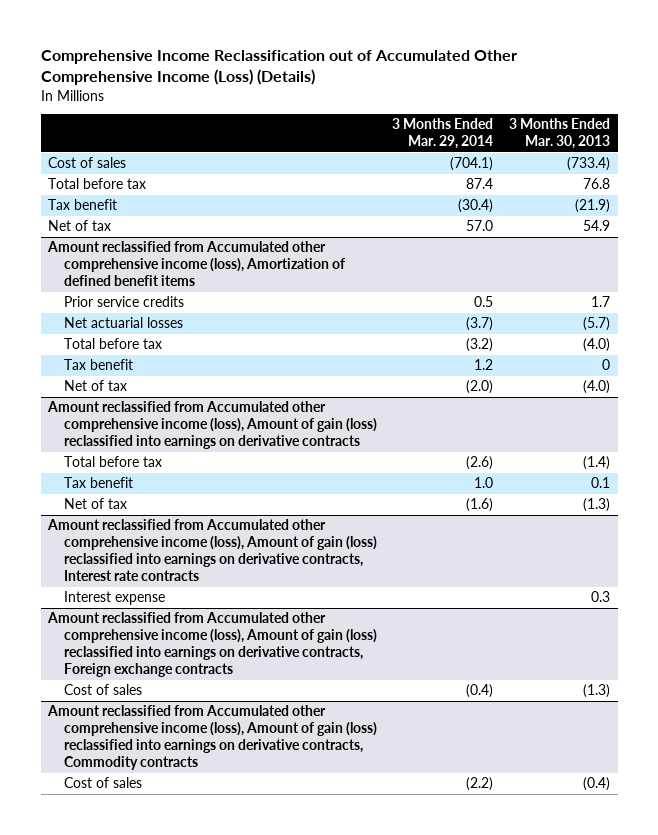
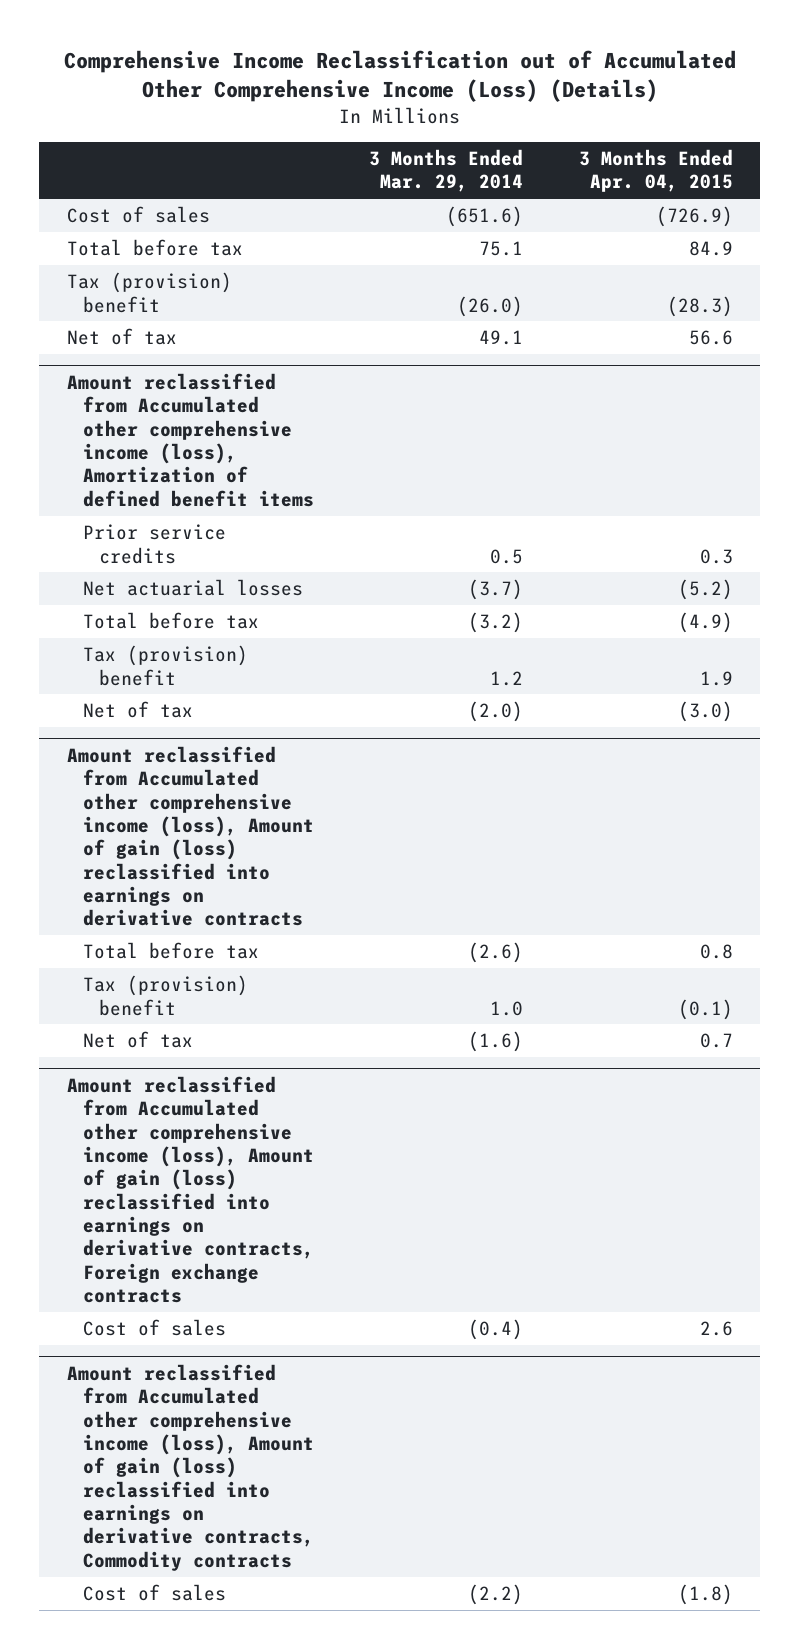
- | 3 Months Ended Mar. 29, 2014 | 3 Months Ended Mar. 30, 2013
+ | 3 Months Ended Mar. 29, 2014 | 3 Months Ended Apr. 04, 2015
- Cost of sales | (704.1) | (733.4)
- Total before tax | 87.4 | 76.8
- Tax benefit | (30.4) | (21.9)
- Net of tax | 57.0 | 54.9
+ Cost of sales | (651.6) | (726.9)
+ Total before tax | 75.1 | 84.9
+ Tax (provision) benefit | (26.0) | (28.3)
+ Net of tax | 49.1 | 56.6
@ Amount reclassified from Accumulated other comprehensive income (loss), Amortization of defined benefit items
- Tax benefit | 1.2 | 0
+ Tax (provision) benefit | 1.2 | 1.9
@ Amount reclassified from Accumulated other comprehensive income (loss), Amount of gain (loss) reclassified into earnings on derivative contracts
- Tax benefit | 1.0 | 0.1
+ Tax (provision) benefit | 1.0 | (0.1)
- Amount reclassified from Accumulated other comprehensive income (loss), Amount of gain (loss) reclassified into earnings on derivative contracts, Interest rate contracts
- Interest expense | | 0.3

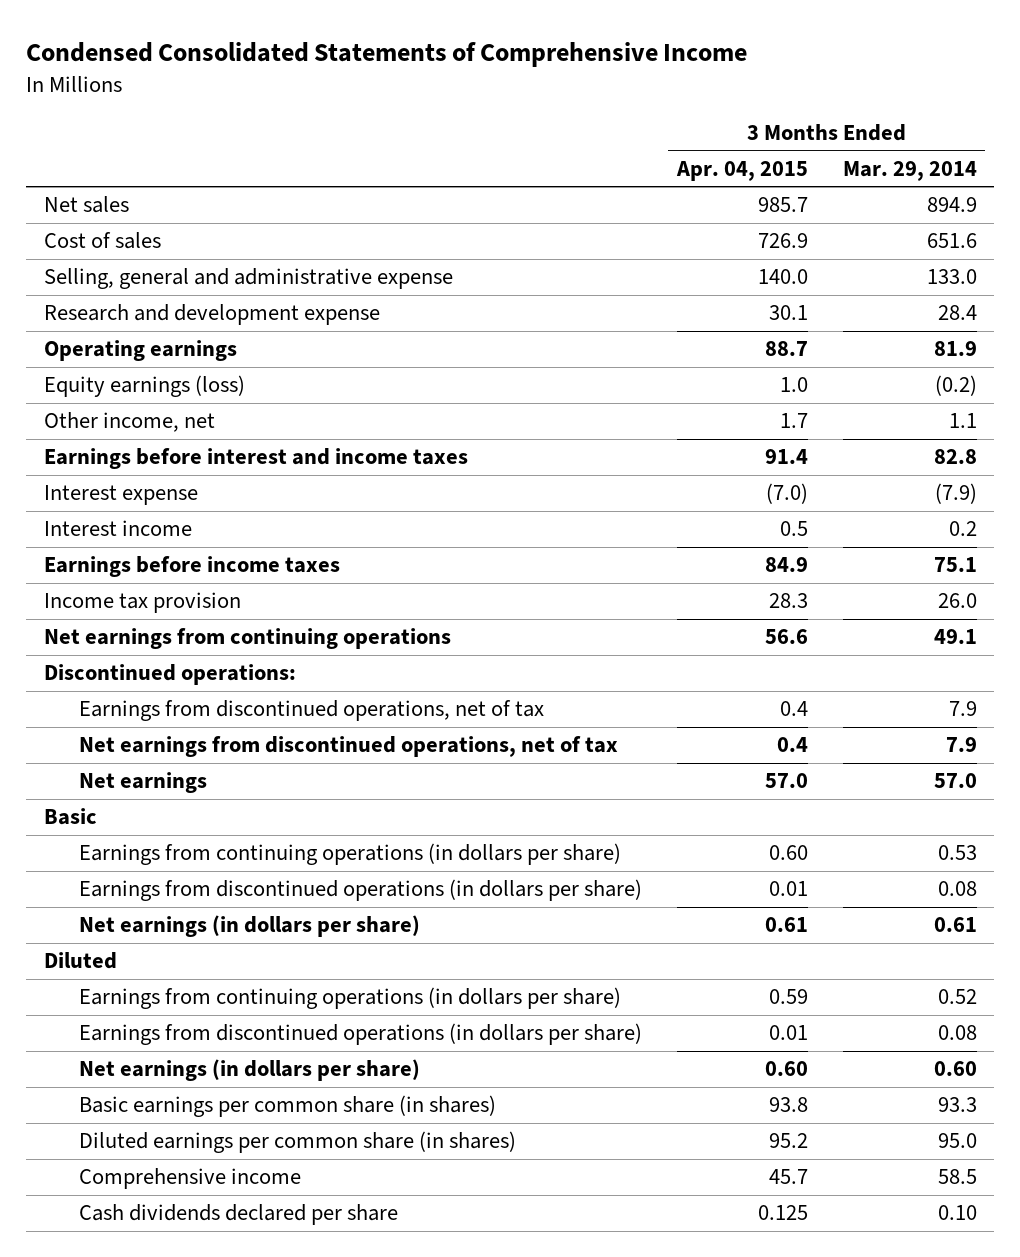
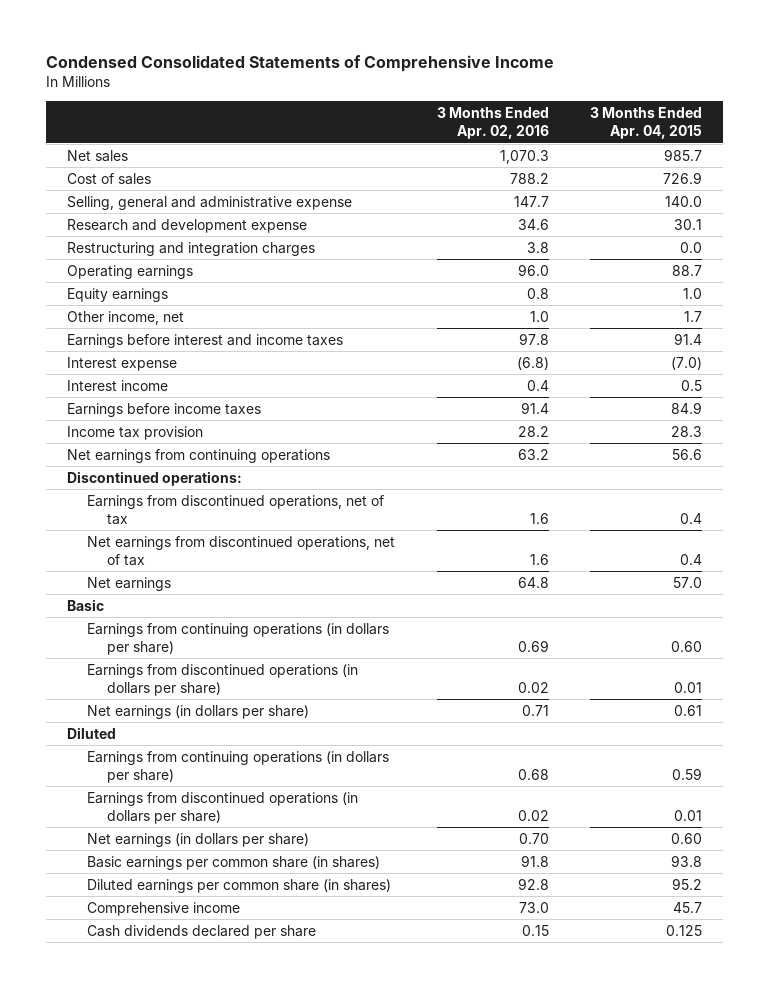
- | 3 Months Ended Apr. 04, 2015 | 3 Months Ended Mar. 29, 2014
+ | 3 Months Ended Apr. 02, 2016 | 3 Months Ended Apr. 04, 2015
+ Restructuring and integration charges | 3.8 | 0.0
- Equity earnings (loss) | 1.0 | (0.2)
+ Equity earnings | 0.8 | 1.0

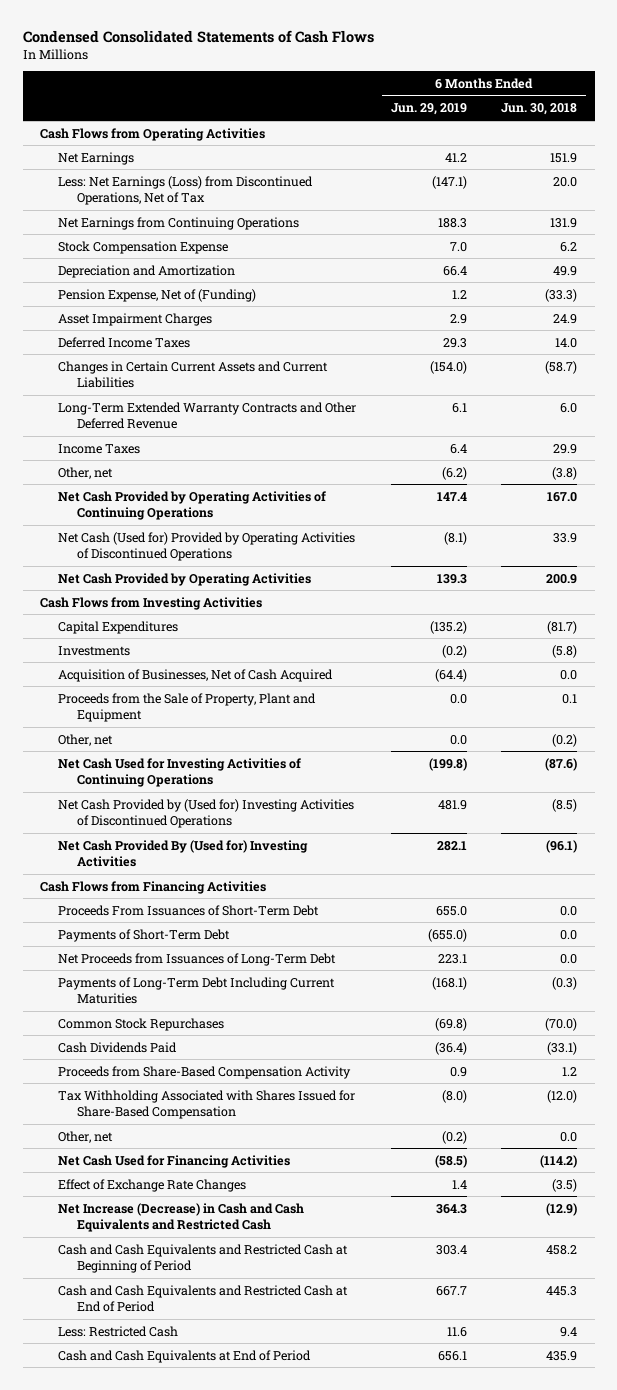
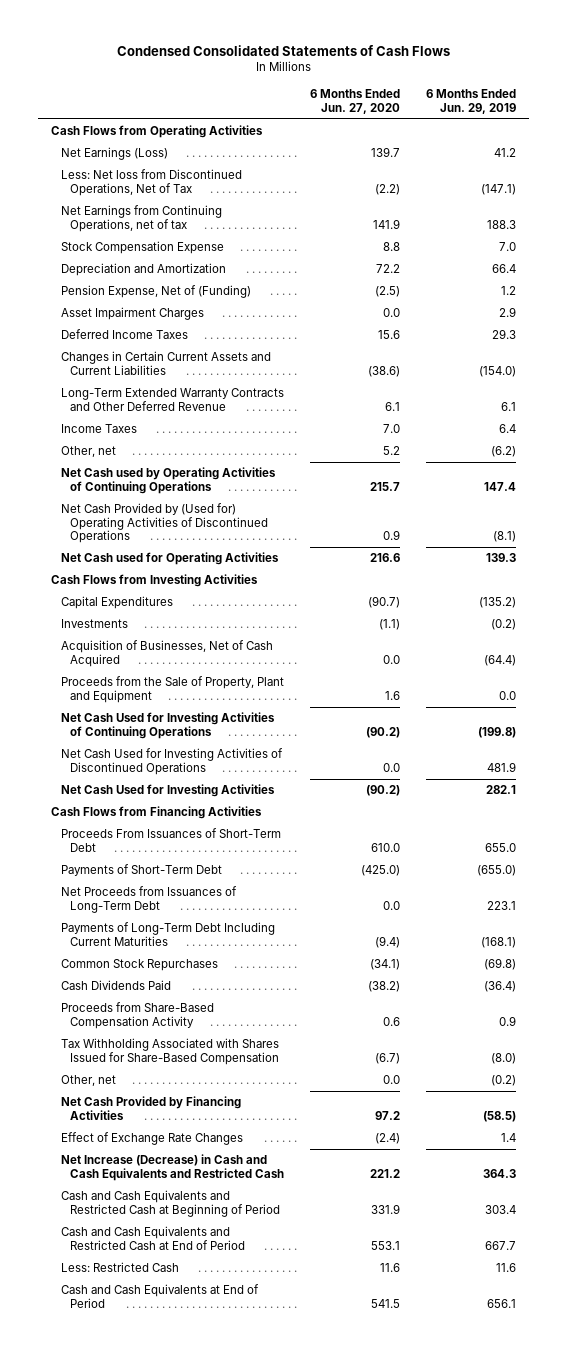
- | 6 Months Ended Jun. 29, 2019 | 6 Months Ended Jun. 30, 2018
+ | 6 Months Ended Jun. 27, 2020 | 6 Months Ended Jun. 29, 2019
- Net Earnings | 41.2 | 151.9
- Less: Net Earnings (Loss) from Discontinued Operations, Net of Tax | (147.1) | 20.0
- Net Earnings from Continuing Operations | 188.3 | 131.9
+ Net Earnings (Loss) | 139.7 | 41.2
+ Less: Net loss from Discontinued Operations, Net of Tax | (2.2) | (147.1)
+ Net Earnings from Continuing Operations, net of tax | 141.9 | 188.3
- Net Cash Provided by Operating Activities of Continuing Operations | 147.4 | 167.0
- Net Cash (Used for) Provided by Operating Activities of Discontinued Operations | (8.1) | 33.9
- Net Cash Provided by Operating Activities | 139.3 | 200.9
+ Net Cash used by Operating Activities of Continuing Operations | 215.7 | 147.4
+ Net Cash Provided by (Used for) Operating Activities of Discontinued Operations | 0.9 | (8.1)
+ Net Cash used for Operating Activities | 216.6 | 139.3
- Other, net | 0.0 | (0.2)
- Net Cash Provided by (Used for) Investing Activities of Discontinued Operations | 481.9 | (8.5)
- Net Cash Provided By (Used for) Investing Activities | 282.1 | (96.1)
+ Net Cash Used for Investing Activities of Discontinued Operations | 0.0 | 481.9
+ Net Cash Used for Investing Activities | (90.2) | 282.1
- Net Cash Used for Financing Activities | (58.5) | (114.2)
+ Net Cash Provided by Financing Activities | 97.2 | (58.5)

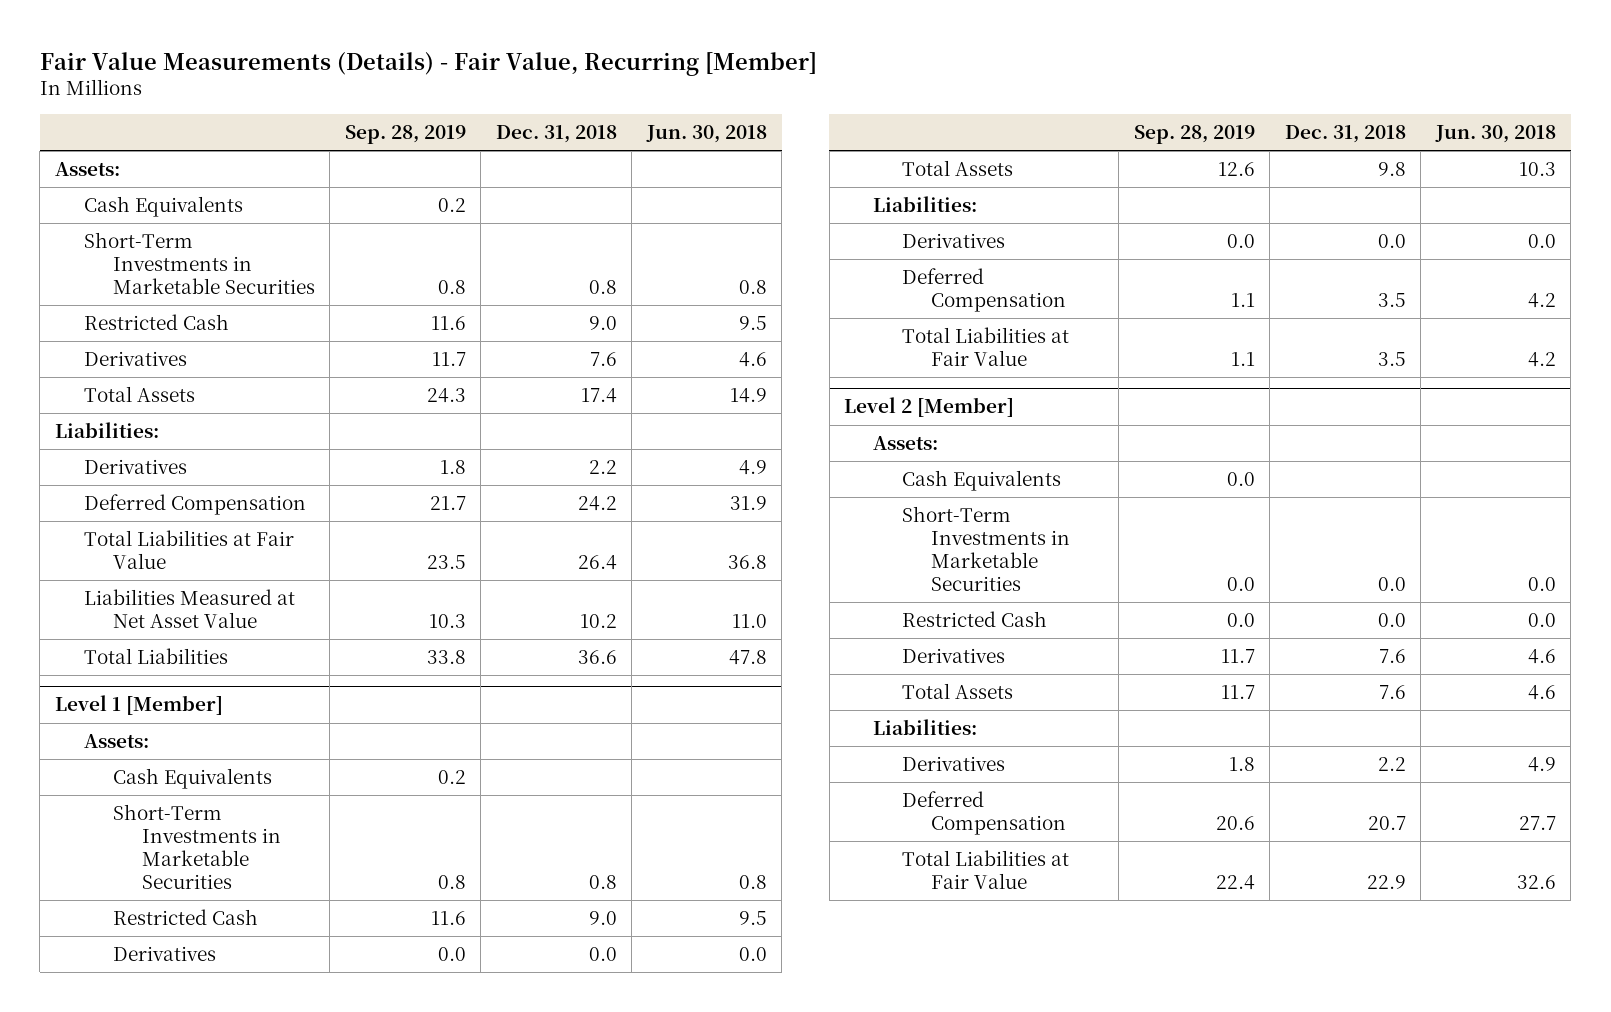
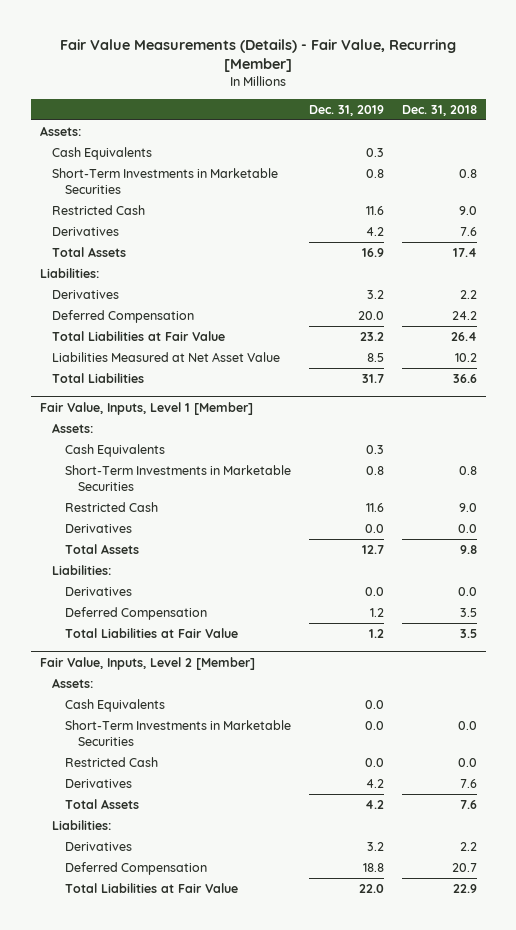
- | Sep. 28, 2019 | Dec. 31, 2018 | Jun. 30, 2018
+ | Dec. 31, 2019 | Dec. 31, 2018
- Level 1 [Member]
+ Fair Value, Inputs, Level 1 [Member]
- Level 2 [Member]
+ Fair Value, Inputs, Level 2 [Member]

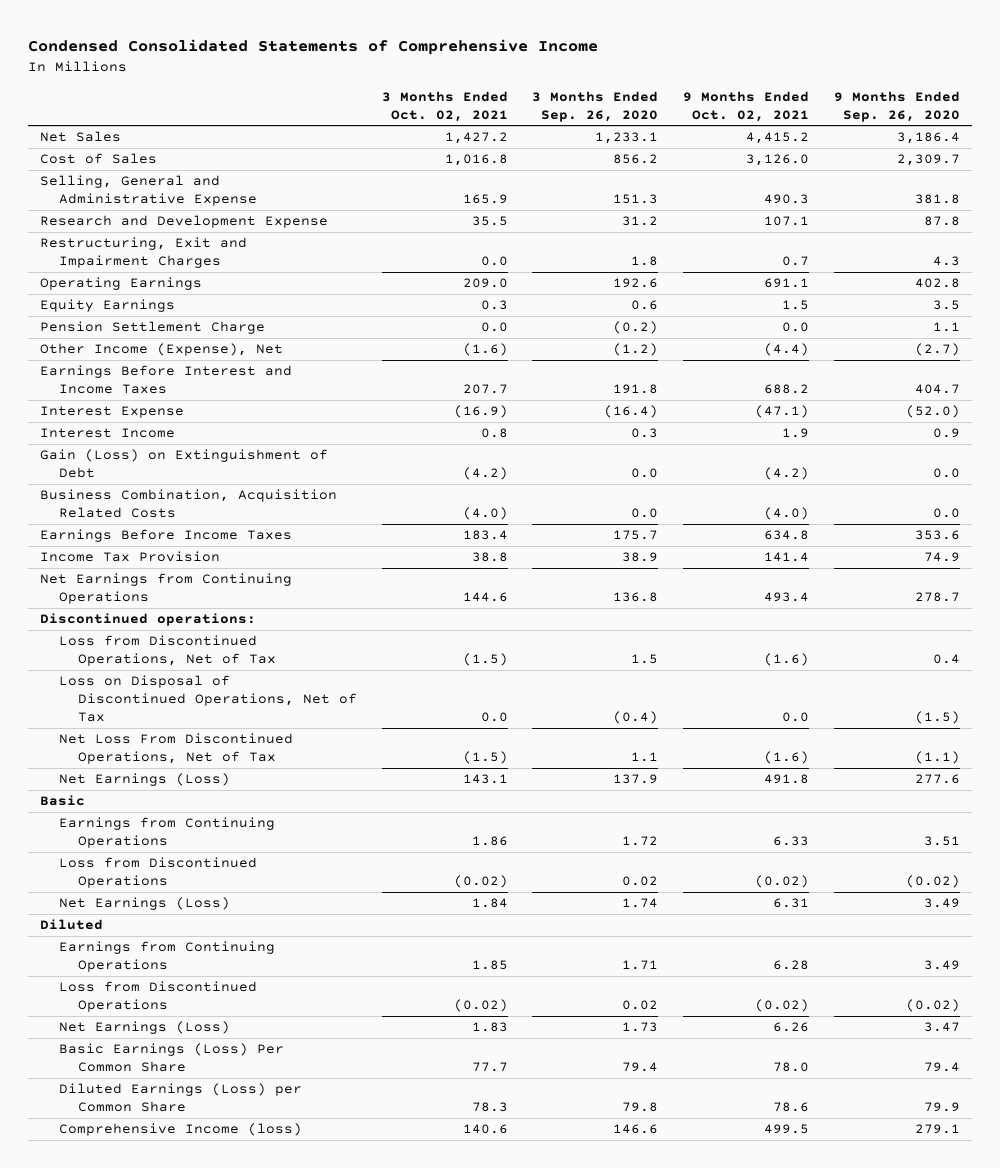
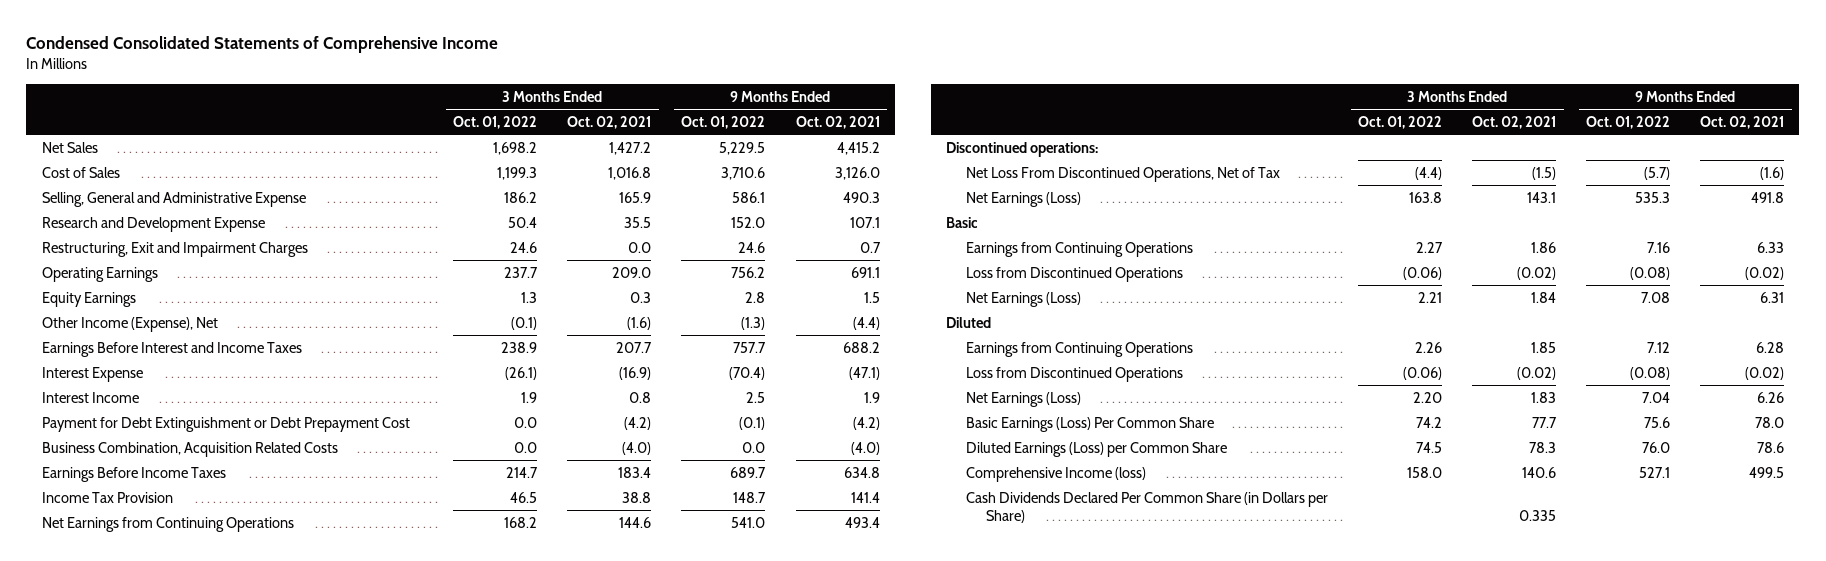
- | 3 Months Ended Oct. 02, 2021 | 3 Months Ended Sep. 26, 2020 | 9 Months Ended Oct. 02, 2021 | 9 Months Ended Sep. 26, 2020
+ | 3 Months Ended Oct. 01, 2022 | 3 Months Ended Oct. 02, 2021 | 9 Months Ended Oct. 01, 2022 | 9 Months Ended Oct. 02, 2021
- Pension Settlement Charge | 0.0 | (0.2) | 0.0 | 1.1
- Gain (Loss) on Extinguishment of Debt | (4.2) | 0.0 | (4.2) | 0.0
+ Payment for Debt Extinguishment or Debt Prepayment Cost | 0.0 | (4.2) | (0.1) | (4.2)
- Loss from Discontinued Operations, Net of Tax | (1.5) | 1.5 | (1.6) | 0.4
- Loss on Disposal of Discontinued Operations, Net of Tax | 0.0 | (0.4) | 0.0 | (1.5)
+ Cash Dividends Declared Per Common Share (in Dollars per Share) | | 0.335 | |

